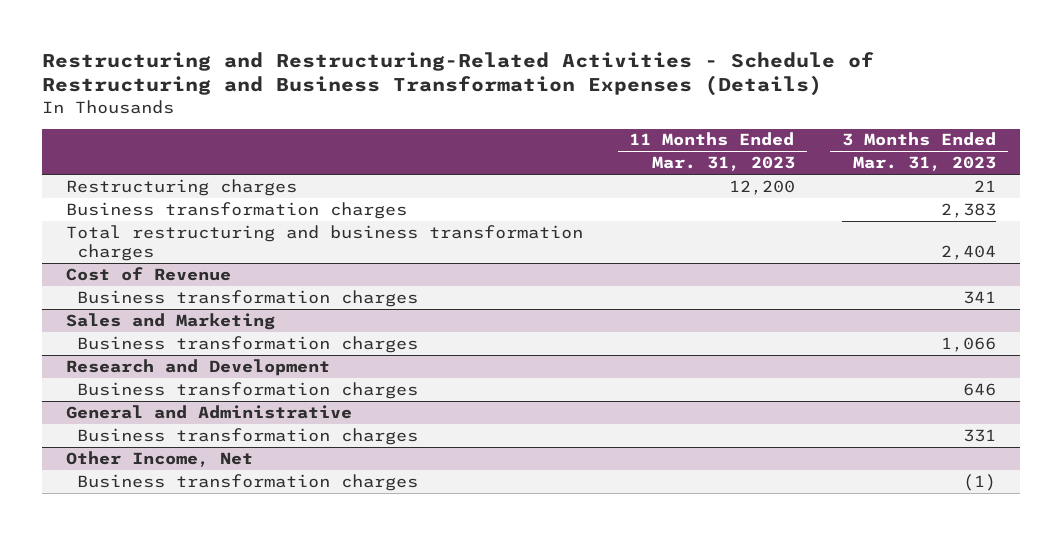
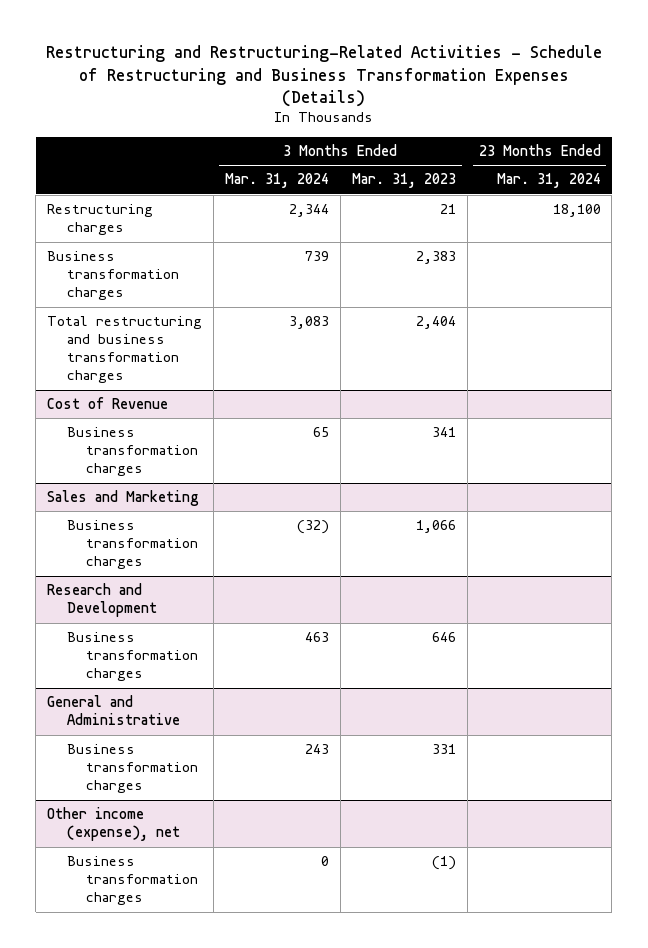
- | 11 Months Ended Mar. 31, 2023 | 3 Months Ended Mar. 31, 2023
+ | 3 Months Ended Mar. 31, 2024 | 3 Months Ended Mar. 31, 2023 | 23 Months Ended Mar. 31, 2024
- Other Income, Net
+ Other income (expense), net

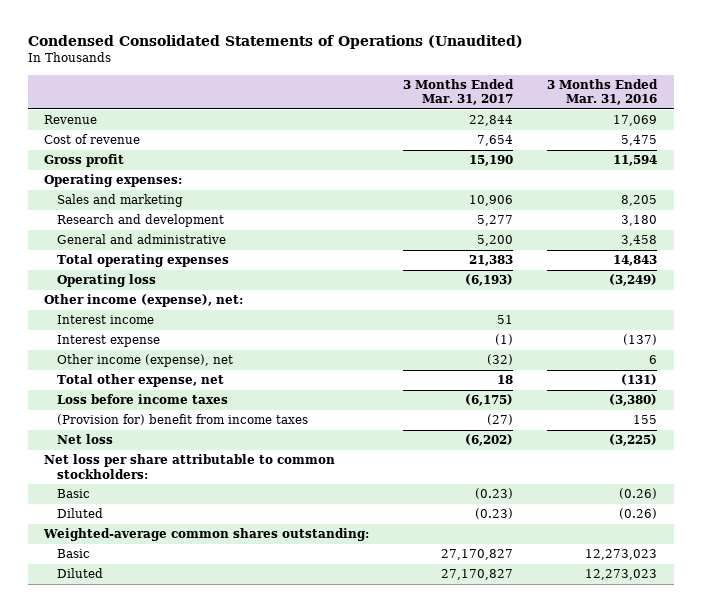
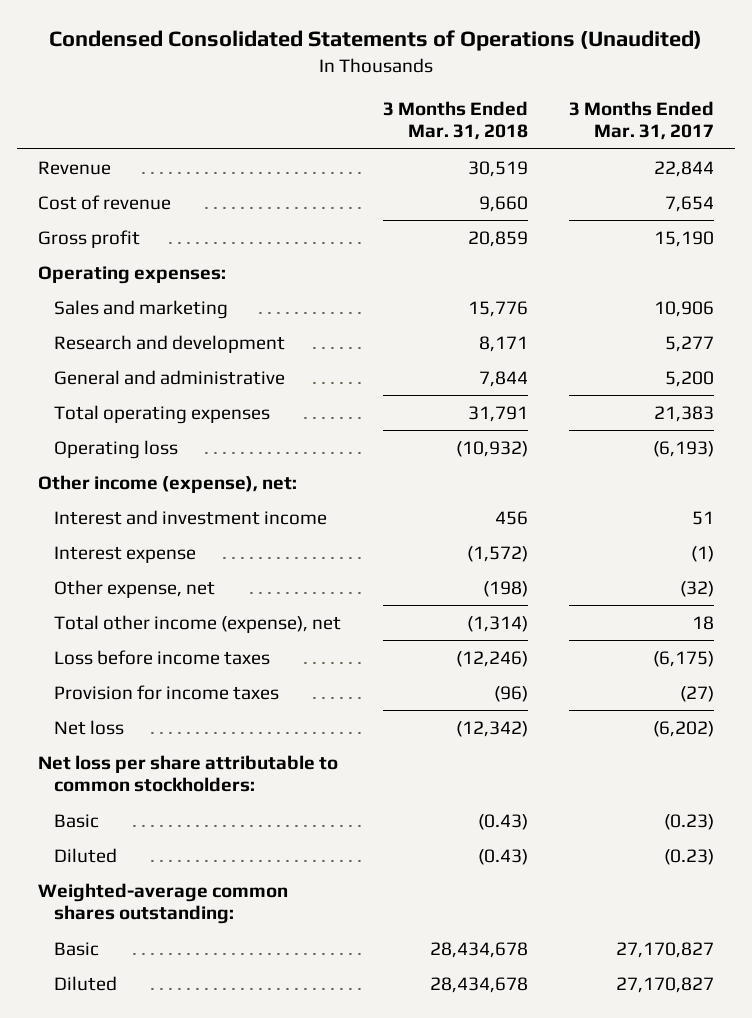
- | 3 Months Ended Mar. 31, 2017 | 3 Months Ended Mar. 31, 2016
+ | 3 Months Ended Mar. 31, 2018 | 3 Months Ended Mar. 31, 2017
- Interest income | 51 |
+ Interest and investment income | 456 | 51
- Other income (expense), net | (32) | 6
- Total other expense, net | 18 | (131)
+ Other expense, net | (198) | (32)
+ Total other income (expense), net | (1,314) | 18
- (Provision for) benefit from income taxes | (27) | 155
+ Provision for income taxes | (96) | (27)

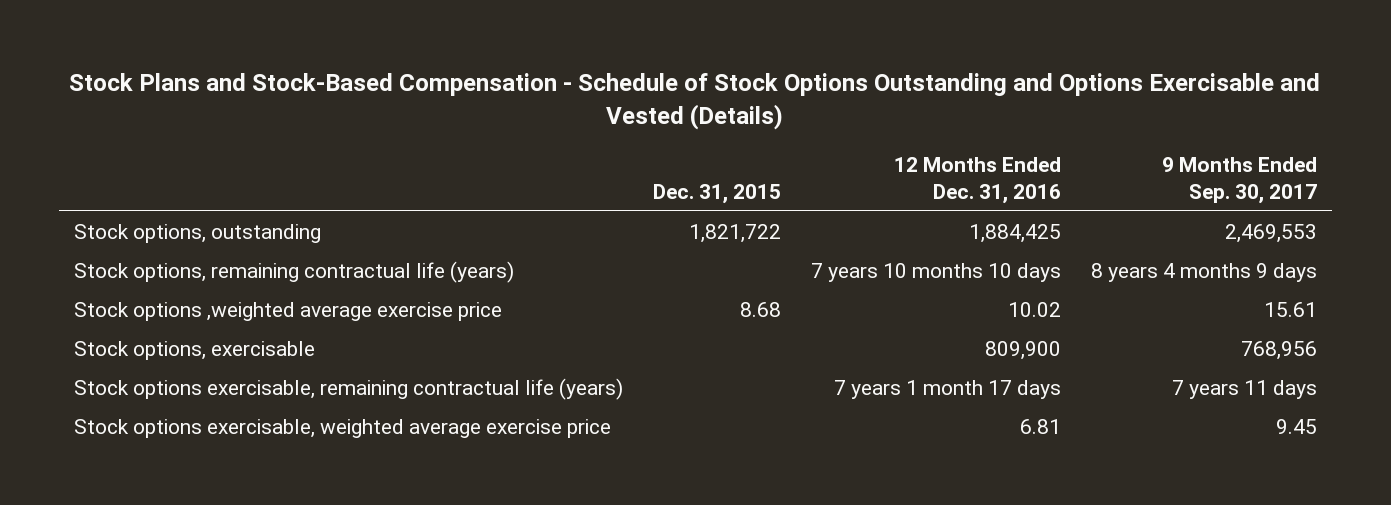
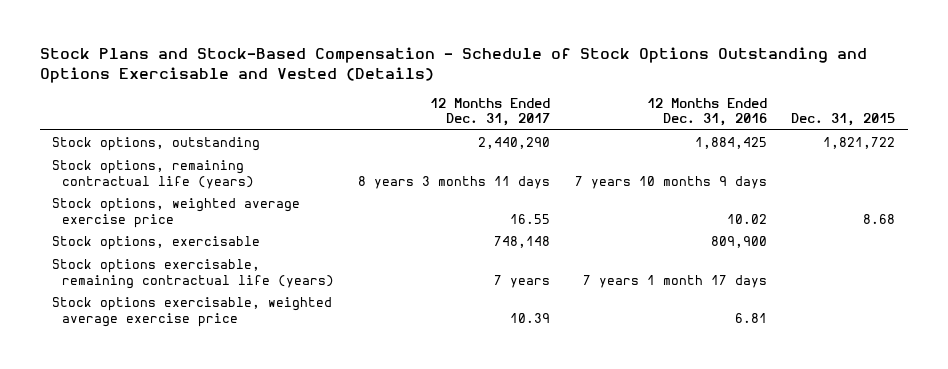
- | Dec. 31, 2015 | 12 Months Ended Dec. 31, 2016 | 9 Months Ended Sep. 30, 2017
+ | 12 Months Ended Dec. 31, 2017 | 12 Months Ended Dec. 31, 2016 | Dec. 31, 2015
- Stock options, remaining contractual life (years) | | 7 years 10 months 10 days | 8 years 4 months 9 days
- Stock options ,weighted average exercise price | 8.68 | 10.02 | 15.61
+ Stock options, remaining contractual life (years) | 8 years 3 months 11 days | 7 years 10 months 9 days |
+ Stock options, weighted average exercise price | 16.55 | 10.02 | 8.68

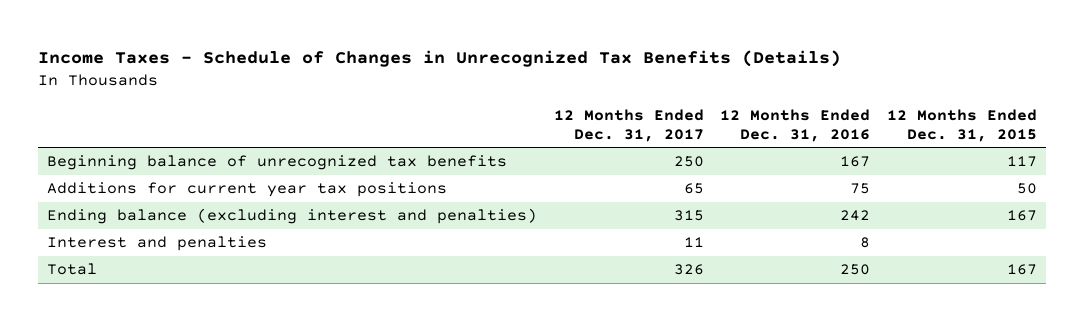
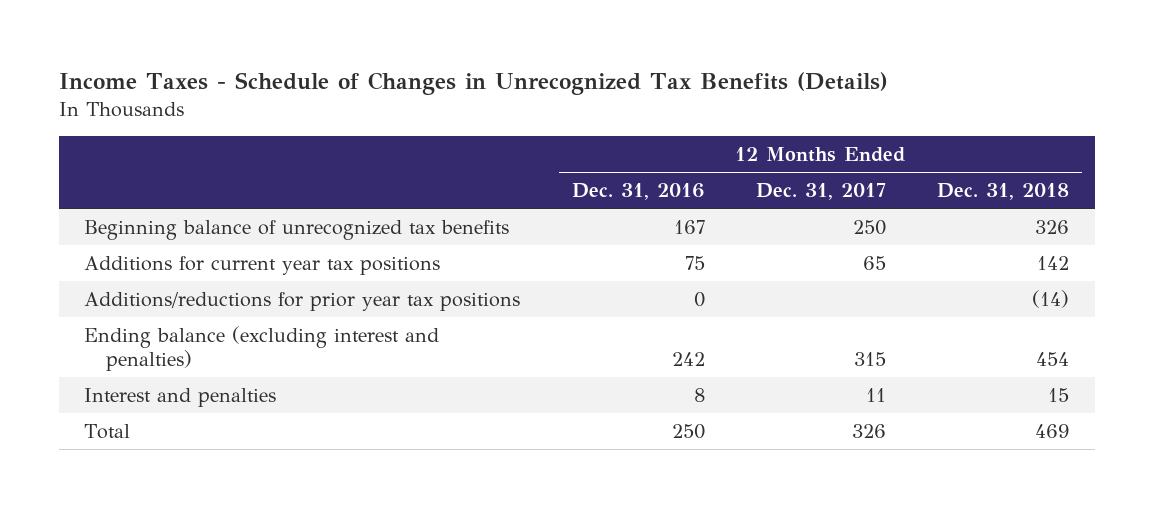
- | 12 Months Ended Dec. 31, 2017 | 12 Months Ended Dec. 31, 2016 | 12 Months Ended Dec. 31, 2015
+ | 12 Months Ended Dec. 31, 2016 | 12 Months Ended Dec. 31, 2017 | 12 Months Ended Dec. 31, 2018
+ Additions/reductions for prior year tax positions | 0 | | (14)

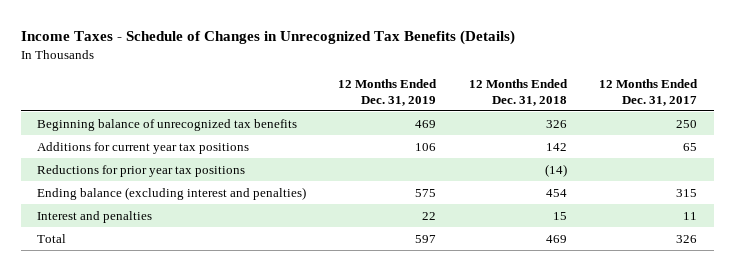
- | 12 Months Ended Dec. 31, 2016 | 12 Months Ended Dec. 31, 2017 | 12 Months Ended Dec. 31, 2018
+ | 12 Months Ended Dec. 31, 2019 | 12 Months Ended Dec. 31, 2018 | 12 Months Ended Dec. 31, 2017
- Additions/reductions for prior year tax positions | 0 | | (14)
+ Reductions for prior year tax positions | | (14) |

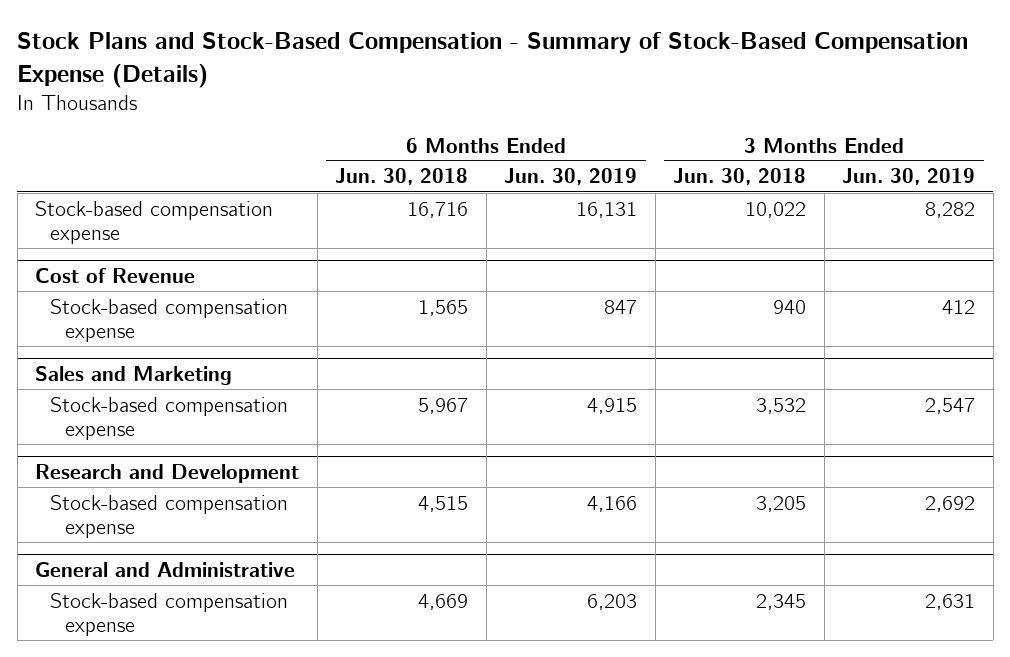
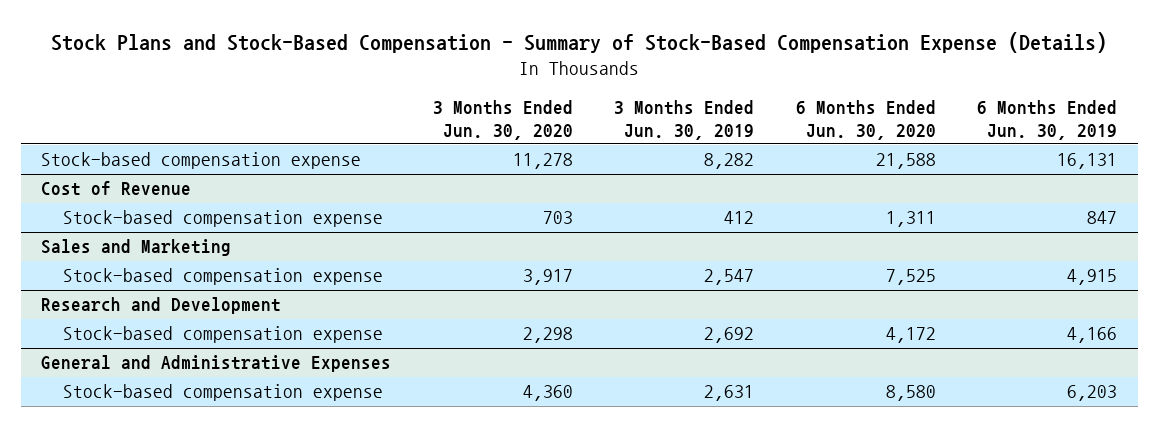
- | 6 Months Ended Jun. 30, 2018 | 6 Months Ended Jun. 30, 2019 | 3 Months Ended Jun. 30, 2018 | 3 Months Ended Jun. 30, 2019
+ | 3 Months Ended Jun. 30, 2020 | 3 Months Ended Jun. 30, 2019 | 6 Months Ended Jun. 30, 2020 | 6 Months Ended Jun. 30, 2019
- General and Administrative
+ General and Administrative Expenses

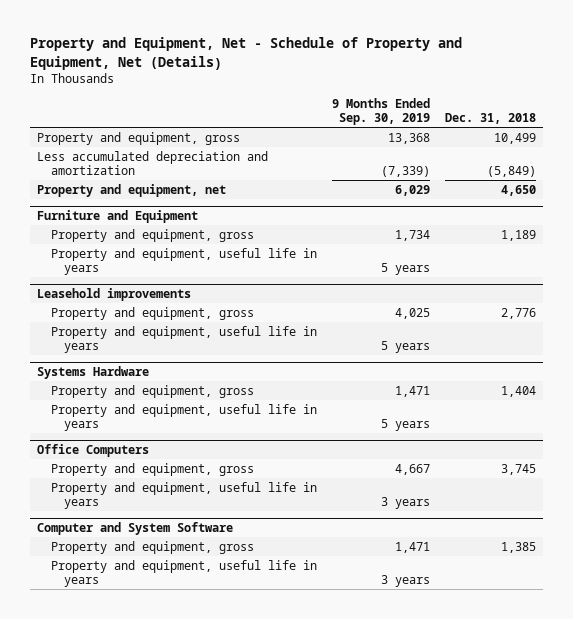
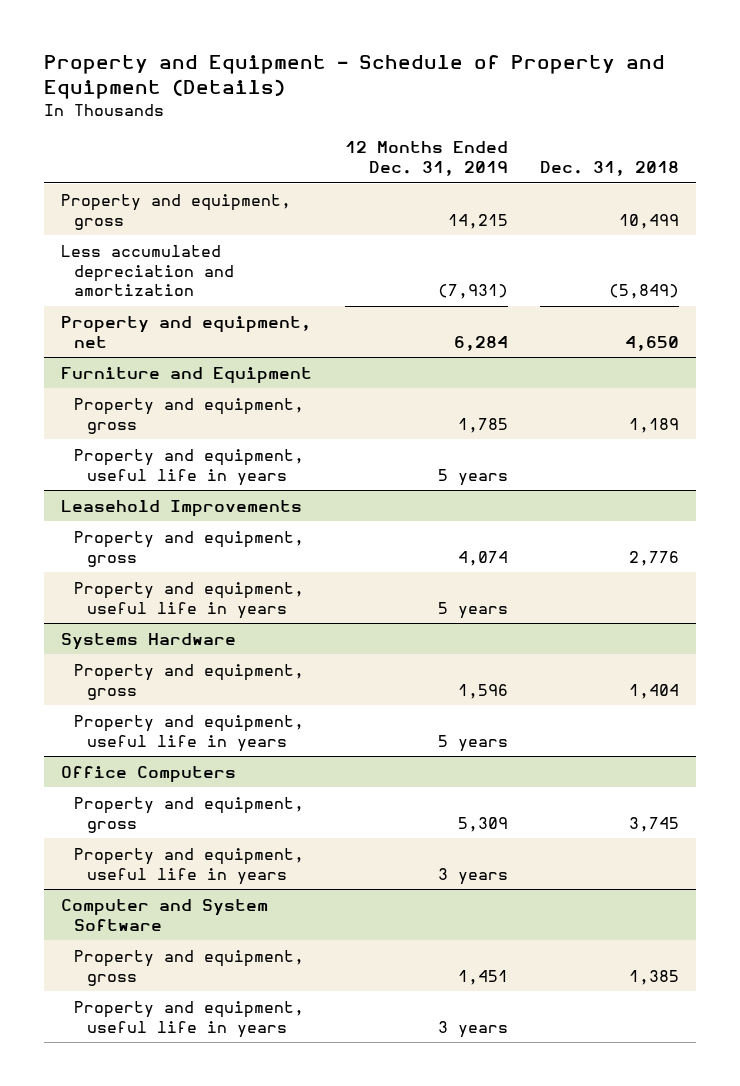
- Property and Equipment, Net - Schedule of Property and Equipment, Net (Details)
+ Property and Equipment - Schedule of Property and Equipment (Details)
- | 9 Months Ended Sep. 30, 2019 | Dec. 31, 2018
+ | 12 Months Ended Dec. 31, 2019 | Dec. 31, 2018
- Leasehold improvements
+ Leasehold Improvements

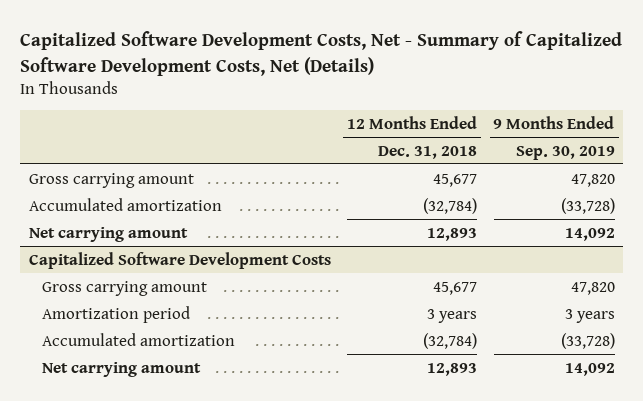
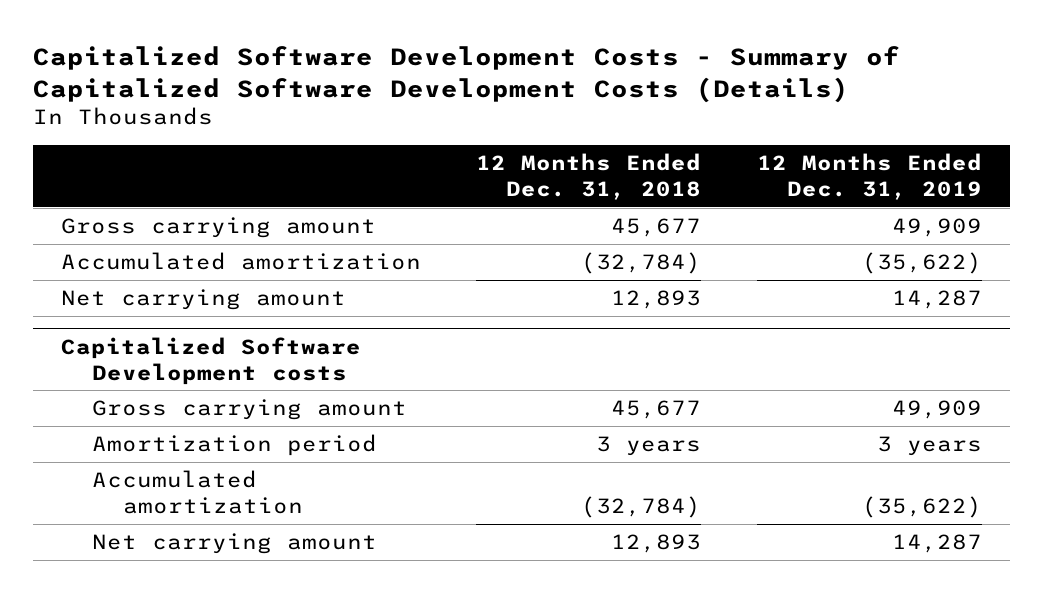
- Capitalized Software Development Costs, Net - Summary of Capitalized Software Development Costs, Net (Details)
+ Capitalized Software Development Costs - Summary of Capitalized Software Development Costs (Details)
- | 12 Months Ended Dec. 31, 2018 | 9 Months Ended Sep. 30, 2019
+ | 12 Months Ended Dec. 31, 2018 | 12 Months Ended Dec. 31, 2019
- Capitalized Software Development Costs
+ Capitalized Software Development costs

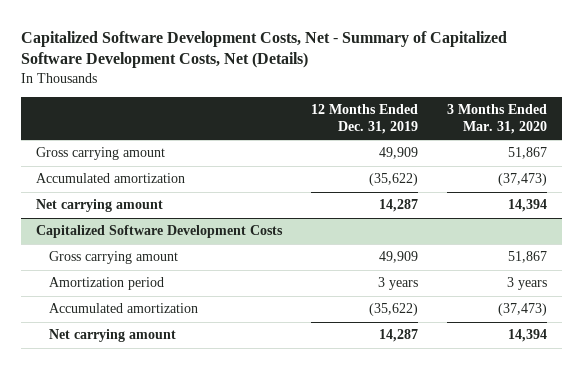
- Capitalized Software Development Costs - Summary of Capitalized Software Development Costs (Details)
+ Capitalized Software Development Costs, Net - Summary of Capitalized Software Development Costs, Net (Details)
- | 12 Months Ended Dec. 31, 2018 | 12 Months Ended Dec. 31, 2019
+ | 12 Months Ended Dec. 31, 2019 | 3 Months Ended Mar. 31, 2020
- Capitalized Software Development costs
+ Capitalized Software Development Costs

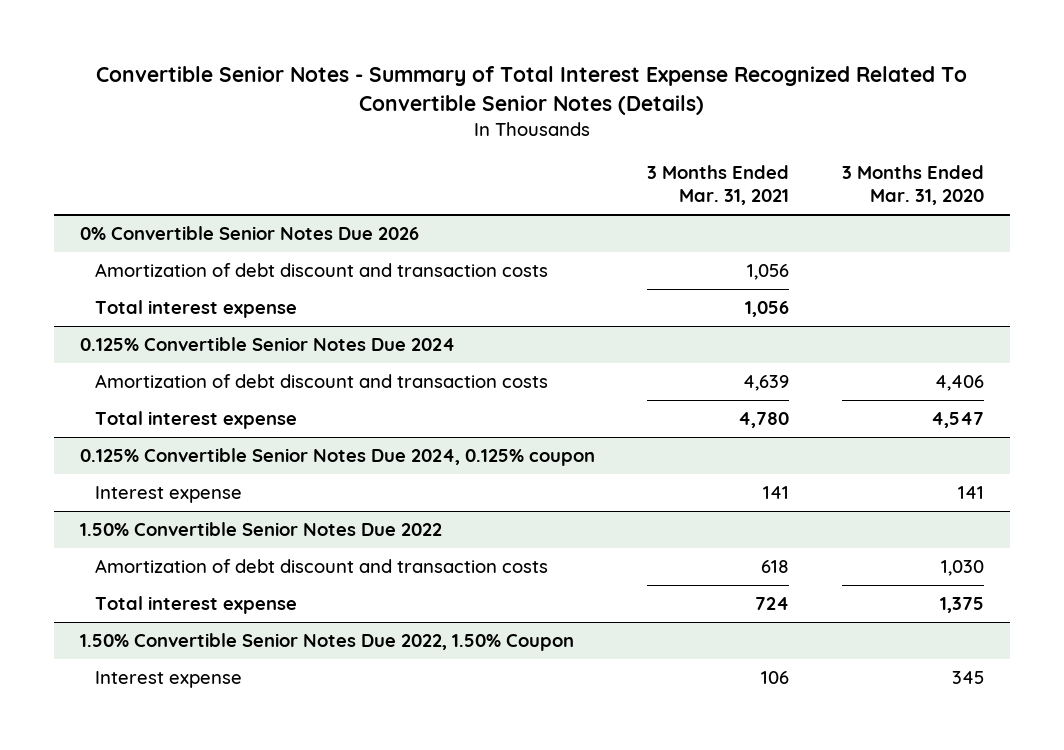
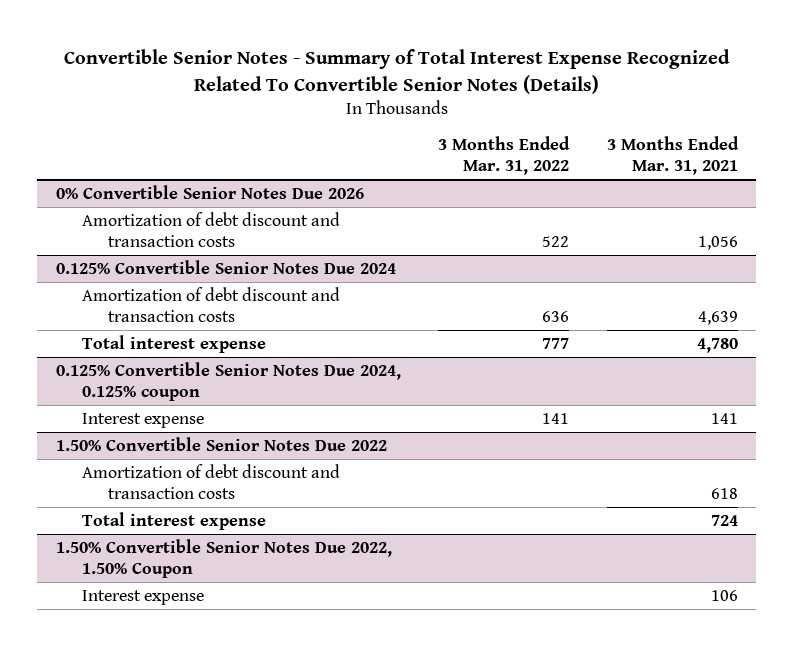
- | 3 Months Ended Mar. 31, 2021 | 3 Months Ended Mar. 31, 2020
+ | 3 Months Ended Mar. 31, 2022 | 3 Months Ended Mar. 31, 2021
@ 0% Convertible Senior Notes Due 2026
- Total interest expense | 1,056 |

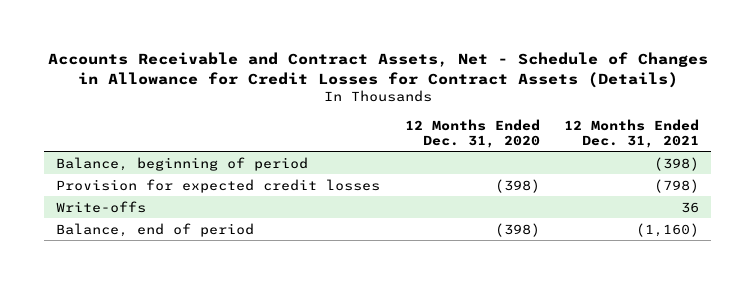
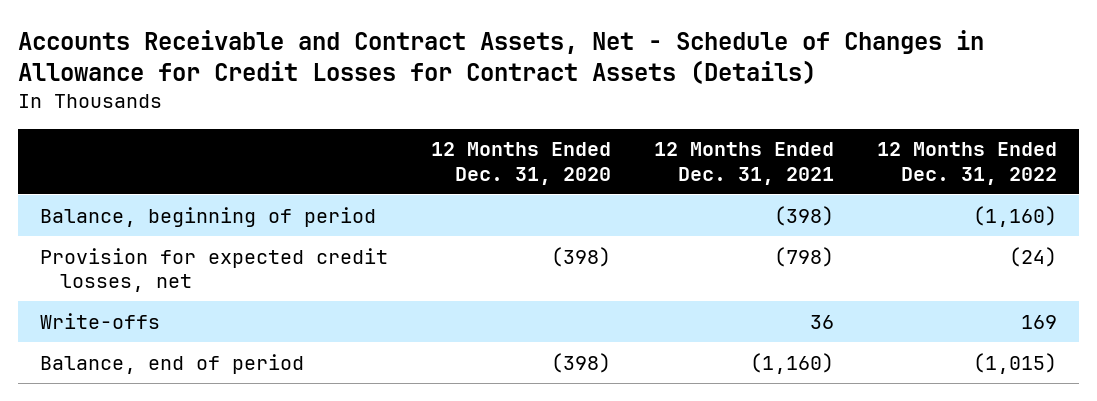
- | 12 Months Ended Dec. 31, 2020 | 12 Months Ended Dec. 31, 2021
+ | 12 Months Ended Dec. 31, 2020 | 12 Months Ended Dec. 31, 2021 | 12 Months Ended Dec. 31, 2022
- Provision for expected credit losses | (398) | (798)
+ Provision for expected credit losses, net | (398) | (798) | (24)

